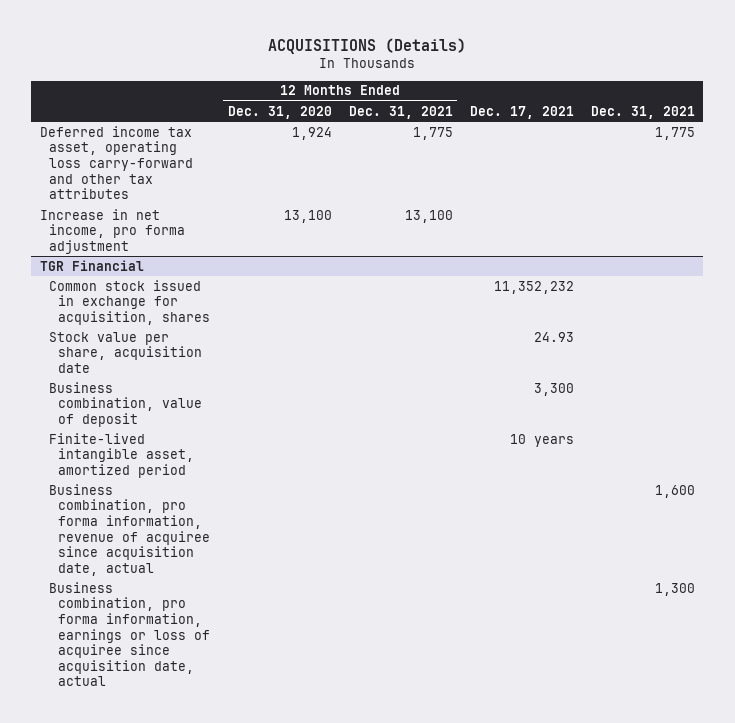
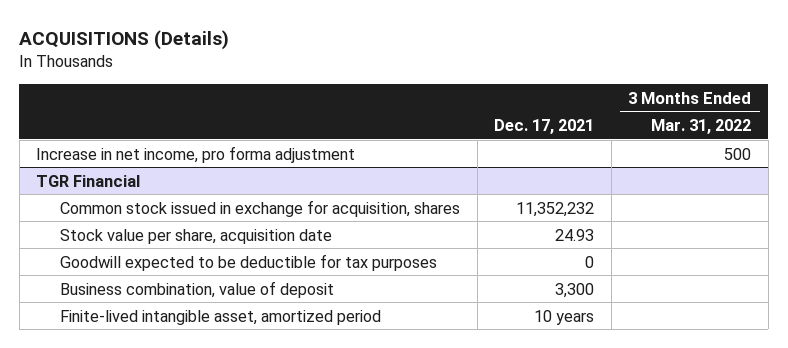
- | 12 Months Ended Dec. 31, 2020 | 12 Months Ended Dec. 31, 2021 | Dec. 17, 2021 | Dec. 31, 2021
+ | Dec. 17, 2021 | 3 Months Ended Mar. 31, 2022
- Deferred income tax asset, operating loss carry-forward and other tax attributes | 1,924 | 1,775 | | 1,775
@ TGR Financial
+ Goodwill expected to be deductible for tax purposes | 0 |
- Business combination, pro forma information, revenue of acquiree since acquisition date, actual | | | | 1,600
- Business combination, pro forma information, earnings or loss of acquiree since acquisition date, actual | | | | 1,300

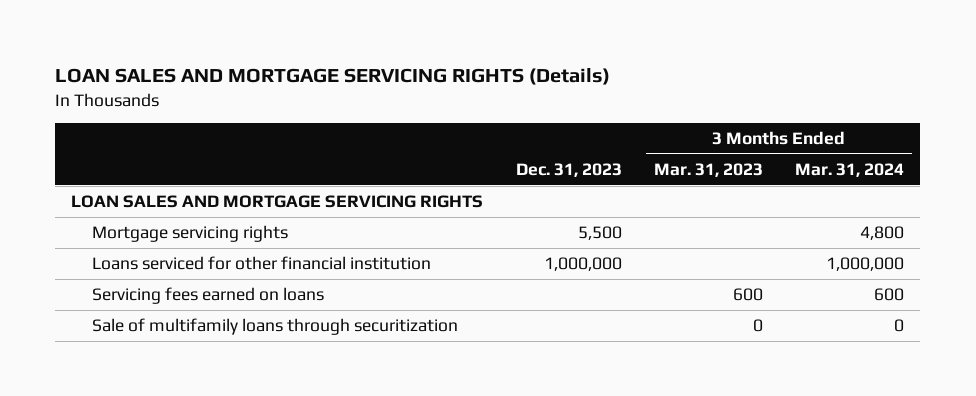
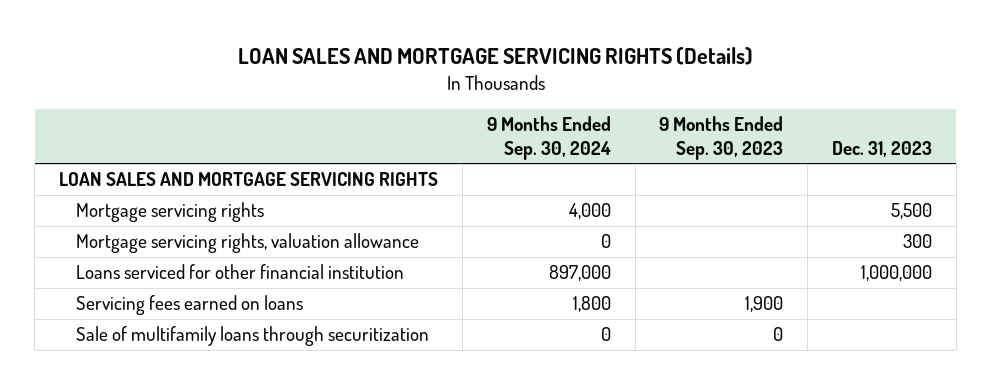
- | Dec. 31, 2023 | 3 Months Ended Mar. 31, 2023 | 3 Months Ended Mar. 31, 2024
+ | 9 Months Ended Sep. 30, 2024 | 9 Months Ended Sep. 30, 2023 | Dec. 31, 2023
+ Mortgage servicing rights, valuation allowance | 0 | | 300

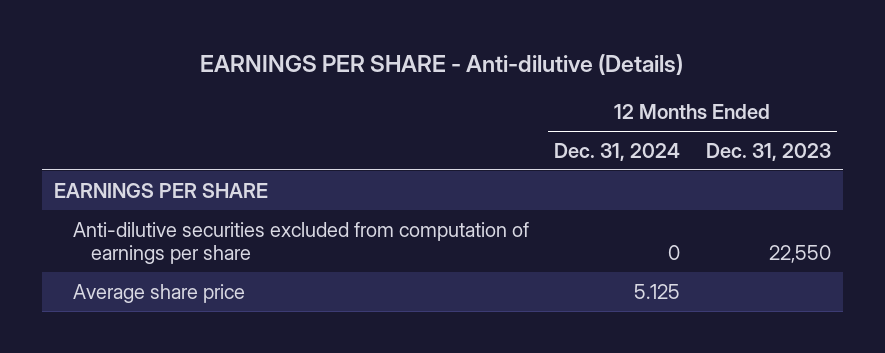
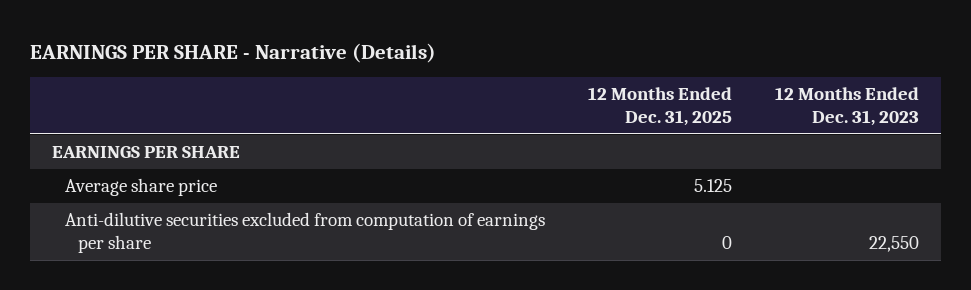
- EARNINGS PER SHARE - Anti-dilutive (Details)
+ EARNINGS PER SHARE - Narrative (Details)
- | 12 Months Ended Dec. 31, 2024 | 12 Months Ended Dec. 31, 2023
+ | 12 Months Ended Dec. 31, 2025 | 12 Months Ended Dec. 31, 2023
moved down: Anti-dilutive securities excluded from computation of earnings per share | 0 | 22,550

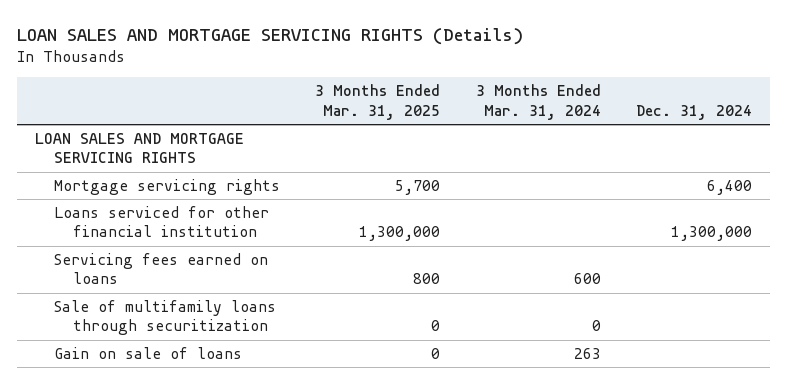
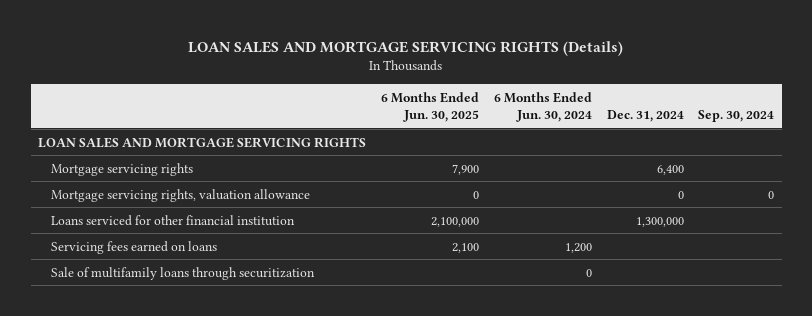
- | 3 Months Ended Mar. 31, 2025 | 3 Months Ended Mar. 31, 2024 | Dec. 31, 2024
+ | 6 Months Ended Jun. 30, 2025 | 6 Months Ended Jun. 30, 2024 | Dec. 31, 2024 | Sep. 30, 2024
+ Mortgage servicing rights, valuation allowance | 0 | | 0 | 0
- Gain on sale of loans | 0 | 263 |

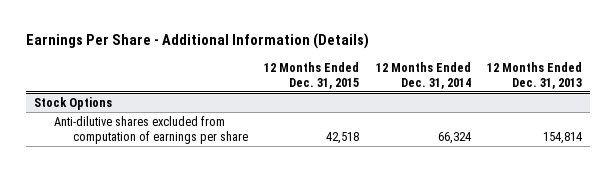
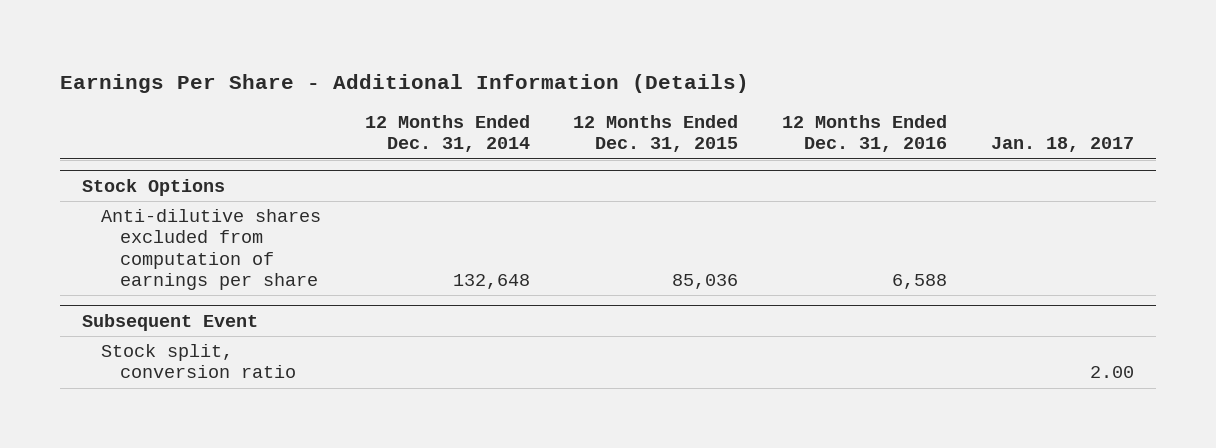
- | 12 Months Ended Dec. 31, 2015 | 12 Months Ended Dec. 31, 2014 | 12 Months Ended Dec. 31, 2013
+ | 12 Months Ended Dec. 31, 2014 | 12 Months Ended Dec. 31, 2015 | 12 Months Ended Dec. 31, 2016 | Jan. 18, 2017
@ Stock Options
- Anti-dilutive shares excluded from computation of earnings per share | 42,518 | 66,324 | 154,814
+ Anti-dilutive shares excluded from computation of earnings per share | 132,648 | 85,036 | 6,588 |
+ Subsequent Event
+ Stock split, conversion ratio | | | | 2.00

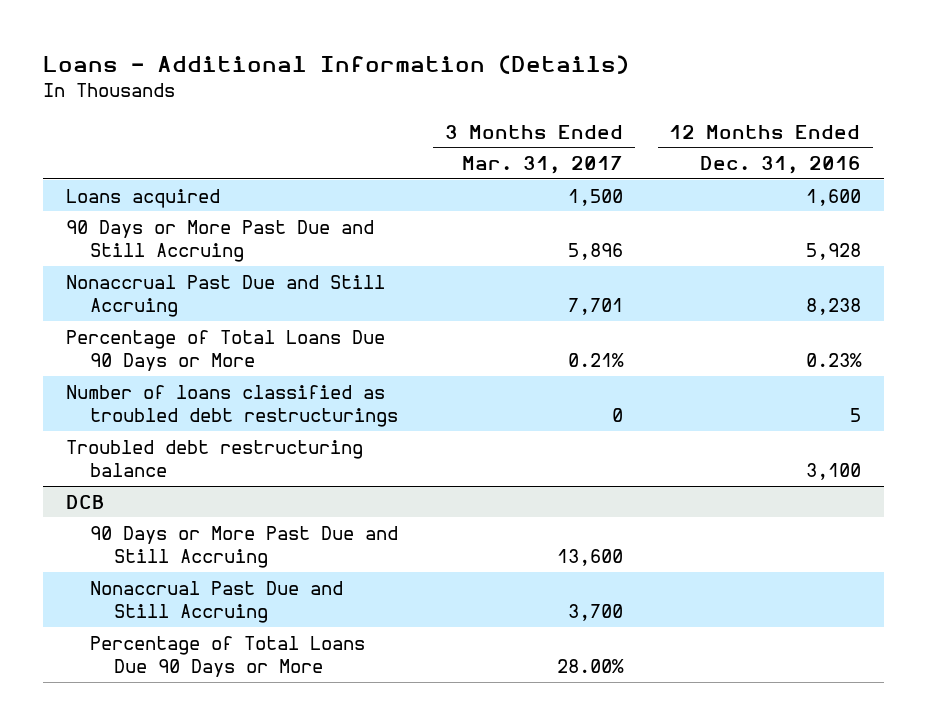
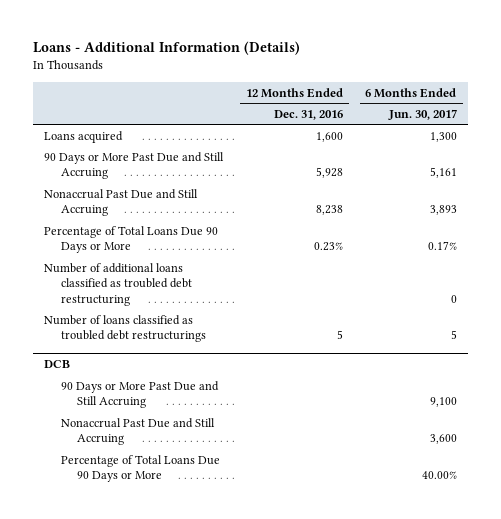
- | 3 Months Ended Mar. 31, 2017 | 12 Months Ended Dec. 31, 2016
+ | 12 Months Ended Dec. 31, 2016 | 6 Months Ended Jun. 30, 2017
+ Number of additional loans classified as troubled debt restructuring | | 0
- Troubled debt restructuring balance | | 3,100

